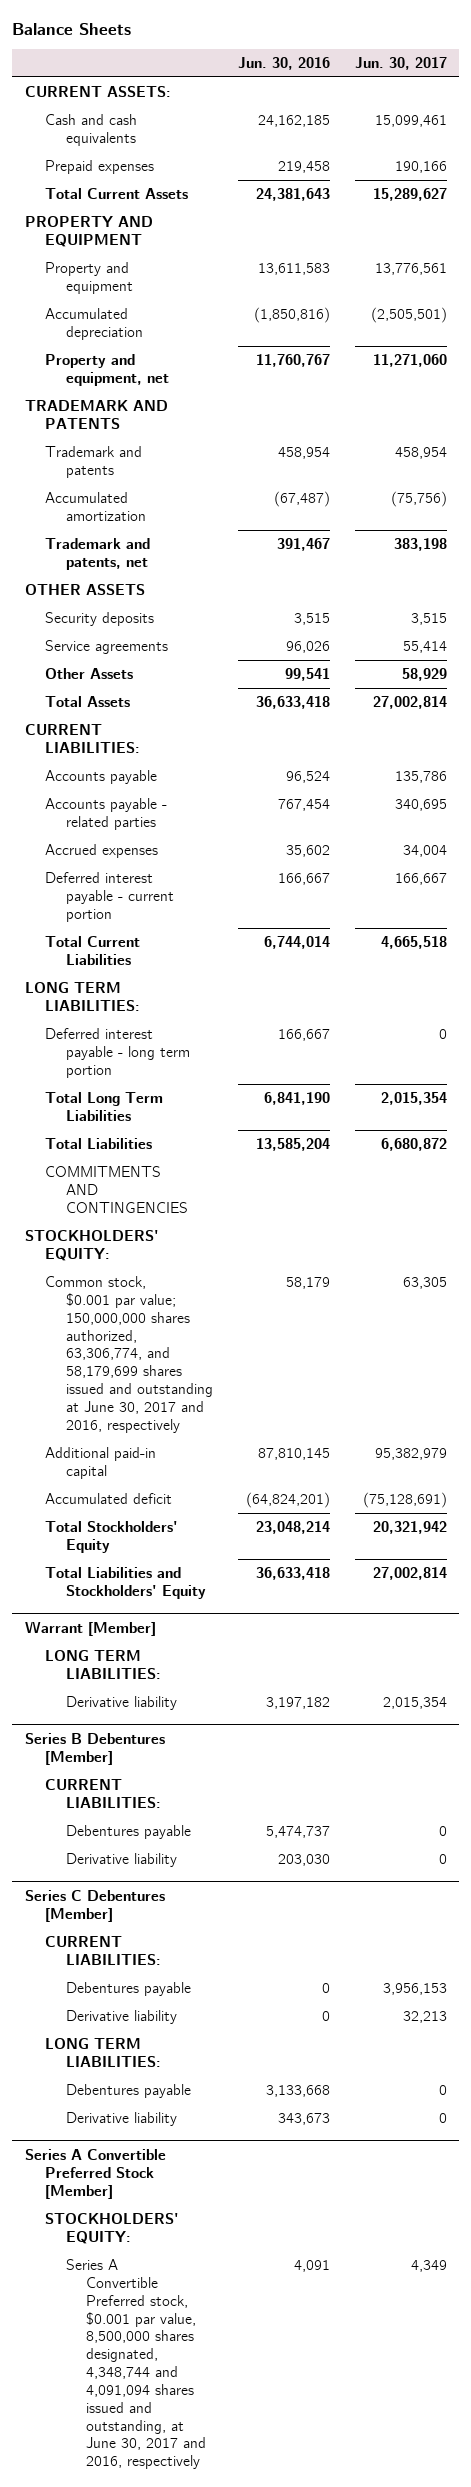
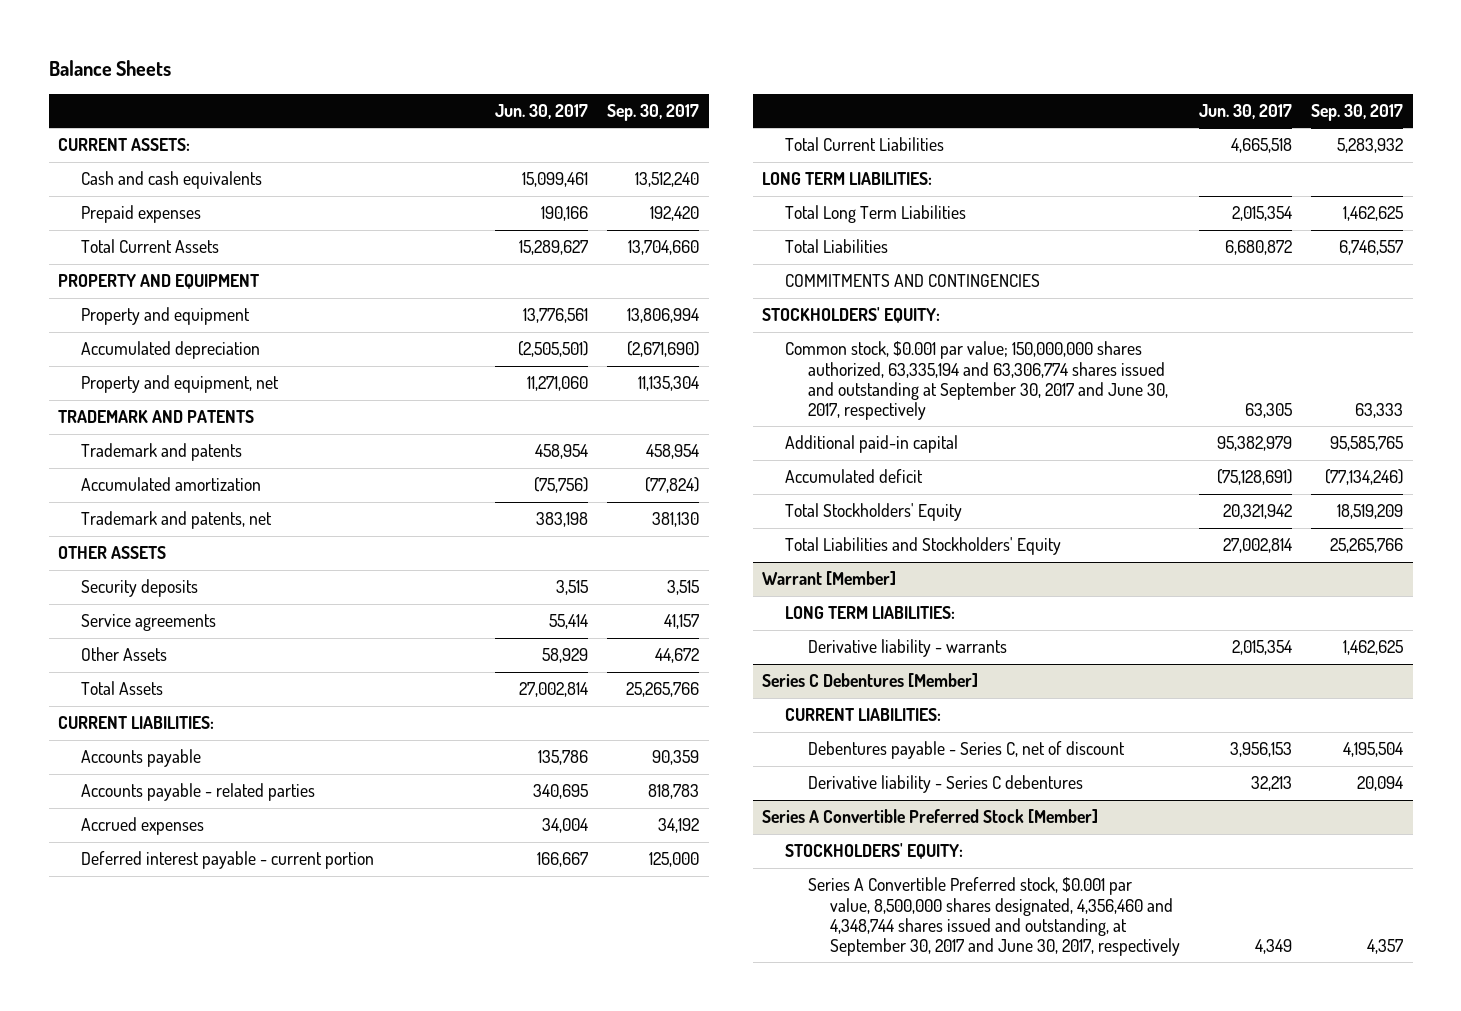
- | Jun. 30, 2016 | Jun. 30, 2017
+ | Jun. 30, 2017 | Sep. 30, 2017
- Deferred interest payable - long term portion | 166,667 | 0
- Common stock, $0.001 par value; 150,000,000 shares authorized, 63,306,774, and 58,179,699 shares issued and outstanding at June 30, 2017 and 2016, respectively | 58,179 | 63,305
+ Common stock, $0.001 par value; 150,000,000 shares authorized, 63,335,194 and 63,306,774 shares issued and outstanding at September 30, 2017 and June 30, 2017, respectively | 63,305 | 63,333
@ Warrant [Member]
- Derivative liability | 3,197,182 | 2,015,354
- Series B Debentures [Member]
- CURRENT LIABILITIES:
- Debentures payable | 5,474,737 | 0
- Derivative liability | 203,030 | 0
@ Warrant [Member]
+ Derivative liability - warrants | 2,015,354 | 1,462,625
@ Series C Debentures [Member]
- Debentures payable | 0 | 3,956,153
- Derivative liability | 0 | 32,213
- LONG TERM LIABILITIES:
- Debentures payable | 3,133,668 | 0
- Derivative liability | 343,673 | 0
+ Debentures payable - Series C, net of discount | 3,956,153 | 4,195,504
+ Derivative liability - Series C debentures | 32,213 | 20,094
@ Series A Convertible Preferred Stock [Member]
- Series A Convertible Preferred stock, $0.001 par value, 8,500,000 shares designated, 4,348,744 and 4,091,094 shares issued and outstanding, at June 30, 2017 and 2016, respectively | 4,091 | 4,349
+ Series A Convertible Preferred stock, $0.001 par value, 8,500,000 shares designated, 4,356,460 and 4,348,744 shares issued and outstanding, at September 30, 2017 and June 30, 2017, respectively | 4,349 | 4,357

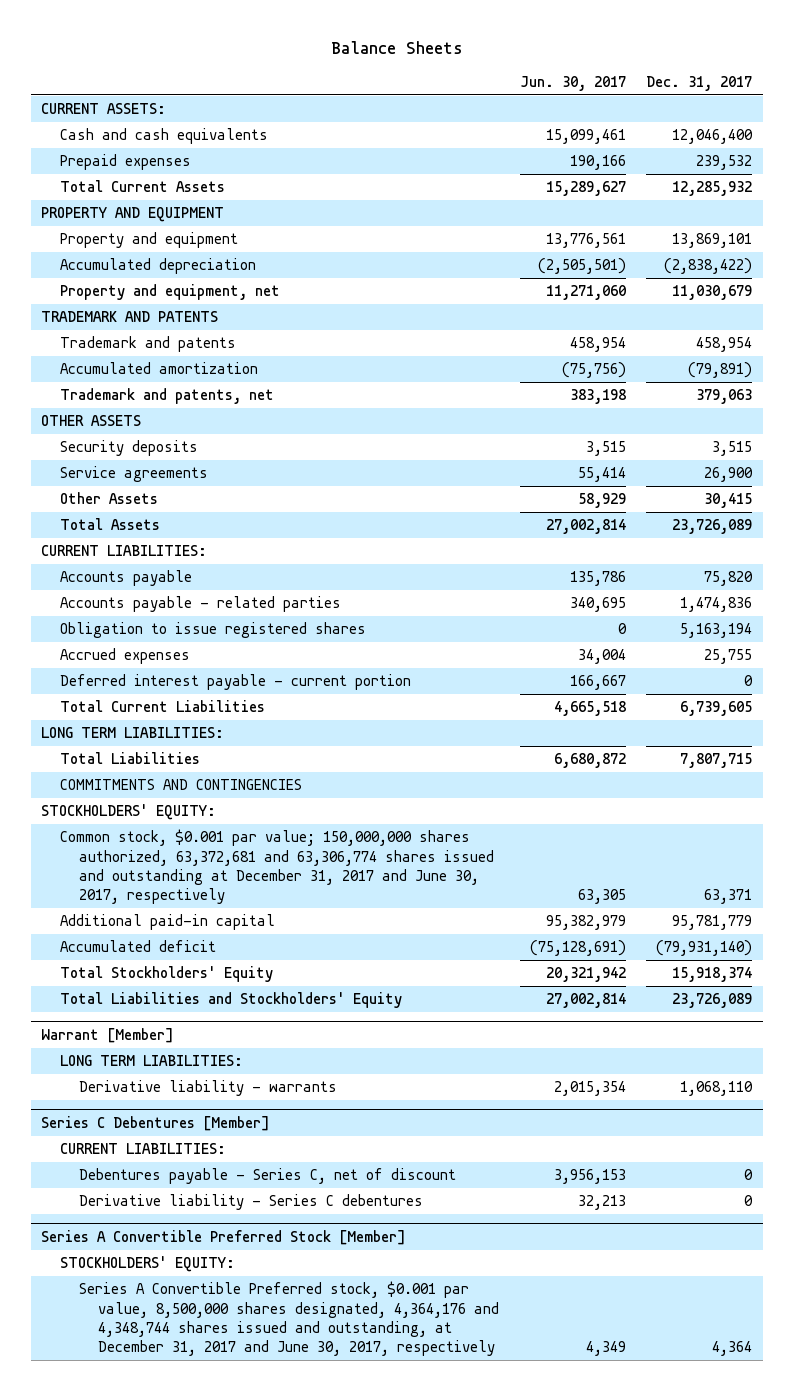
- | Jun. 30, 2017 | Sep. 30, 2017
+ | Jun. 30, 2017 | Dec. 31, 2017
+ Obligation to issue registered shares | 0 | 5,163,194
- Total Long Term Liabilities | 2,015,354 | 1,462,625
- Common stock, $0.001 par value; 150,000,000 shares authorized, 63,335,194 and 63,306,774 shares issued and outstanding at September 30, 2017 and June 30, 2017, respectively | 63,305 | 63,333
+ Common stock, $0.001 par value; 150,000,000 shares authorized, 63,372,681 and 63,306,774 shares issued and outstanding at December 31, 2017 and June 30, 2017, respectively | 63,305 | 63,371
@ Series A Convertible Preferred Stock [Member]
- Series A Convertible Preferred stock, $0.001 par value, 8,500,000 shares designated, 4,356,460 and 4,348,744 shares issued and outstanding, at September 30, 2017 and June 30, 2017, respectively | 4,349 | 4,357
+ Series A Convertible Preferred stock, $0.001 par value, 8,500,000 shares designated, 4,364,176 and 4,348,744 shares issued and outstanding, at December 31, 2017 and June 30, 2017, respectively | 4,349 | 4,364

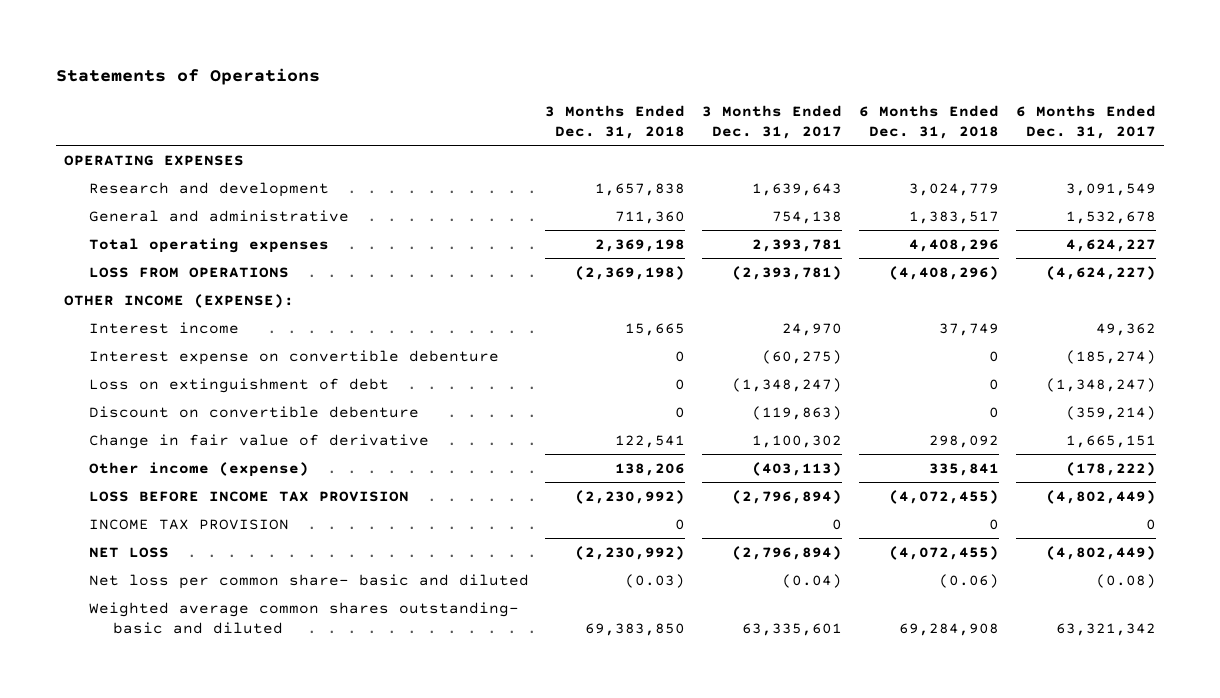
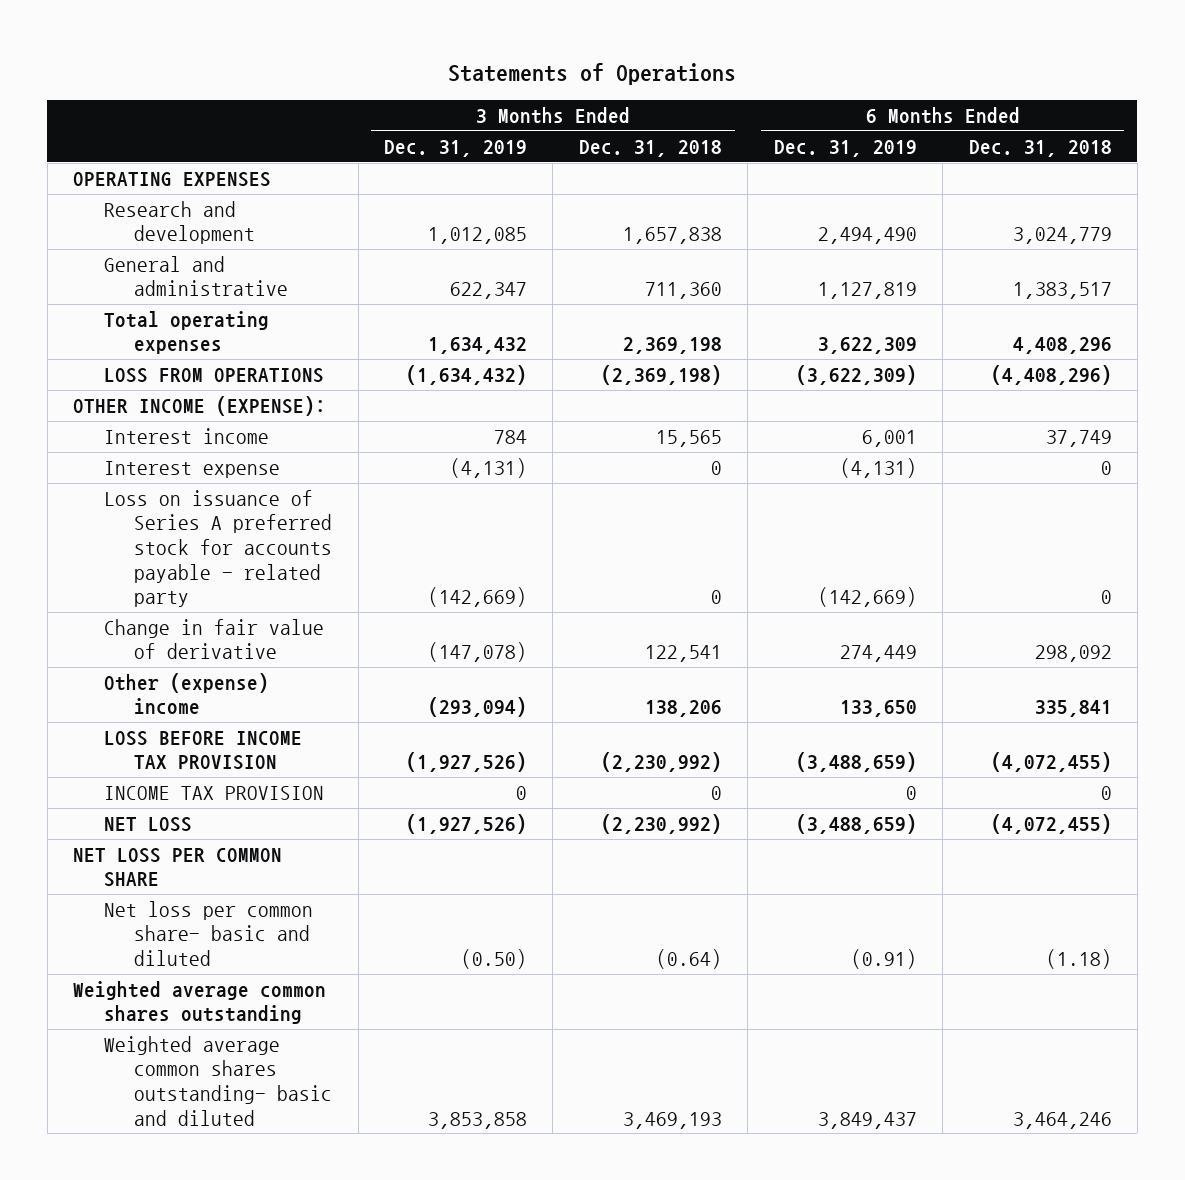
- | 3 Months Ended Dec. 31, 2018 | 3 Months Ended Dec. 31, 2017 | 6 Months Ended Dec. 31, 2018 | 6 Months Ended Dec. 31, 2017
+ | 3 Months Ended Dec. 31, 2019 | 3 Months Ended Dec. 31, 2018 | 6 Months Ended Dec. 31, 2019 | 6 Months Ended Dec. 31, 2018
- Interest income | 15,665 | 24,970 | 37,749 | 49,362
- Interest expense on convertible debenture | 0 | (60,275) | 0 | (185,274)
- Loss on extinguishment of debt | 0 | (1,348,247) | 0 | (1,348,247)
- Discount on convertible debenture | 0 | (119,863) | 0 | (359,214)
+ Interest income | 784 | 15,565 | 6,001 | 37,749
+ Interest expense | (4,131) | 0 | (4,131) | 0
+ Loss on issuance of Series A preferred stock for accounts payable - related party | (142,669) | 0 | (142,669) | 0
- Other income (expense) | 138,206 | (403,113) | 335,841 | (178,222)
+ Other (expense) income | (293,094) | 138,206 | 133,650 | 335,841
- Net loss per common share- basic and diluted | (0.03) | (0.04) | (0.06) | (0.08)
- Weighted average common shares outstanding- basic and diluted | 69,383,850 | 63,335,601 | 69,284,908 | 63,321,342
+ NET LOSS PER COMMON SHARE
+ Net loss per common share- basic and diluted | (0.50) | (0.64) | (0.91) | (1.18)
+ Weighted average common shares outstanding
+ Weighted average common shares outstanding- basic and diluted | 3,853,858 | 3,469,193 | 3,849,437 | 3,464,246

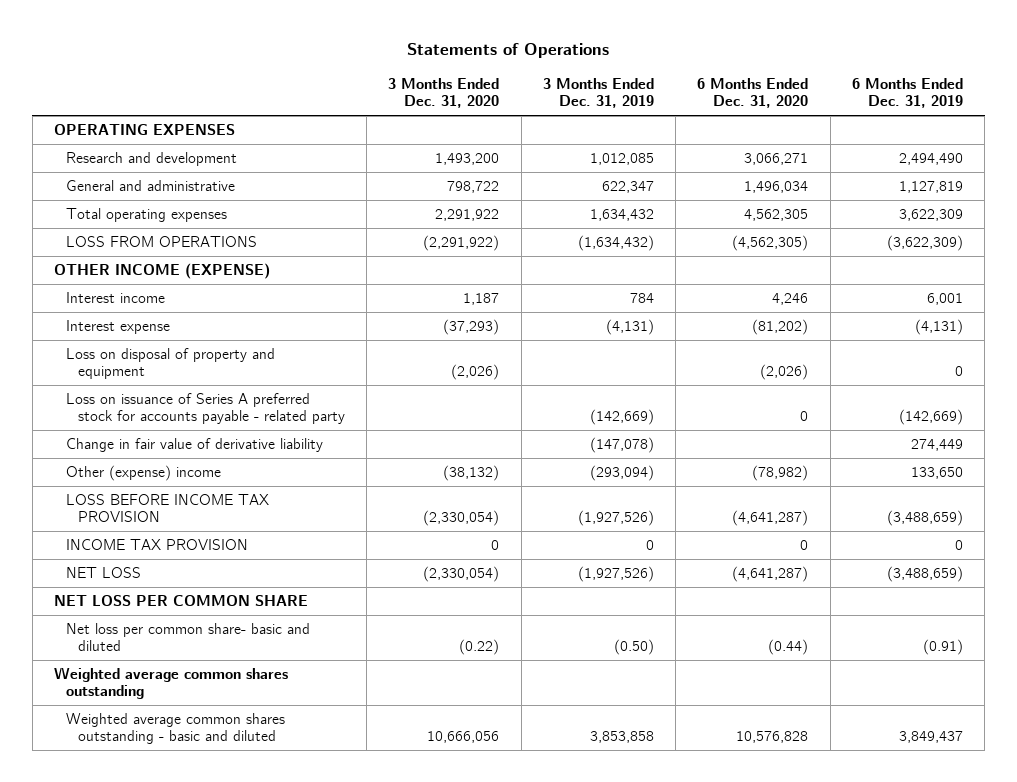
- | 3 Months Ended Dec. 31, 2019 | 3 Months Ended Dec. 31, 2018 | 6 Months Ended Dec. 31, 2019 | 6 Months Ended Dec. 31, 2018
+ | 3 Months Ended Dec. 31, 2020 | 3 Months Ended Dec. 31, 2019 | 6 Months Ended Dec. 31, 2020 | 6 Months Ended Dec. 31, 2019
- OTHER INCOME (EXPENSE):
+ OTHER INCOME (EXPENSE)
+ Loss on disposal of property and equipment | (2,026) | | (2,026) | 0
- Change in fair value of derivative | (147,078) | 122,541 | 274,449 | 298,092
+ Change in fair value of derivative liability | | (147,078) | | 274,449
- Weighted average common shares outstanding- basic and diluted | 3,853,858 | 3,469,193 | 3,849,437 | 3,464,246
+ Weighted average common shares outstanding - basic and diluted | 10,666,056 | 3,853,858 | 10,576,828 | 3,849,437

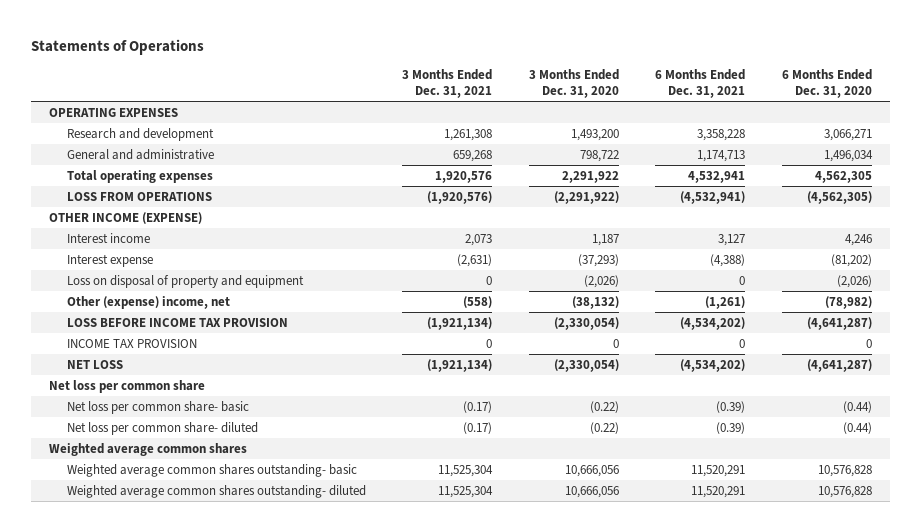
- | 3 Months Ended Dec. 31, 2020 | 3 Months Ended Dec. 31, 2019 | 6 Months Ended Dec. 31, 2020 | 6 Months Ended Dec. 31, 2019
+ | 3 Months Ended Dec. 31, 2021 | 3 Months Ended Dec. 31, 2020 | 6 Months Ended Dec. 31, 2021 | 6 Months Ended Dec. 31, 2020
- Loss on issuance of Series A preferred stock for accounts payable - related party | | (142,669) | 0 | (142,669)
- Change in fair value of derivative liability | | (147,078) | | 274,449
- Other (expense) income | (38,132) | (293,094) | (78,982) | 133,650
+ Other (expense) income, net | (558) | (38,132) | (1,261) | (78,982)
- NET LOSS PER COMMON SHARE
- Net loss per common share- basic and diluted | (0.22) | (0.50) | (0.44) | (0.91)
- Weighted average common shares outstanding
- Weighted average common shares outstanding - basic and diluted | 10,666,056 | 3,853,858 | 10,576,828 | 3,849,437
+ Net loss per common share
+ Net loss per common share- basic | (0.17) | (0.22) | (0.39) | (0.44)
+ Net loss per common share- diluted | (0.17) | (0.22) | (0.39) | (0.44)
+ Weighted average common shares
+ Weighted average common shares outstanding- basic | 11,525,304 | 10,666,056 | 11,520,291 | 10,576,828
+ Weighted average common shares outstanding- diluted | 11,525,304 | 10,666,056 | 11,520,291 | 10,576,828

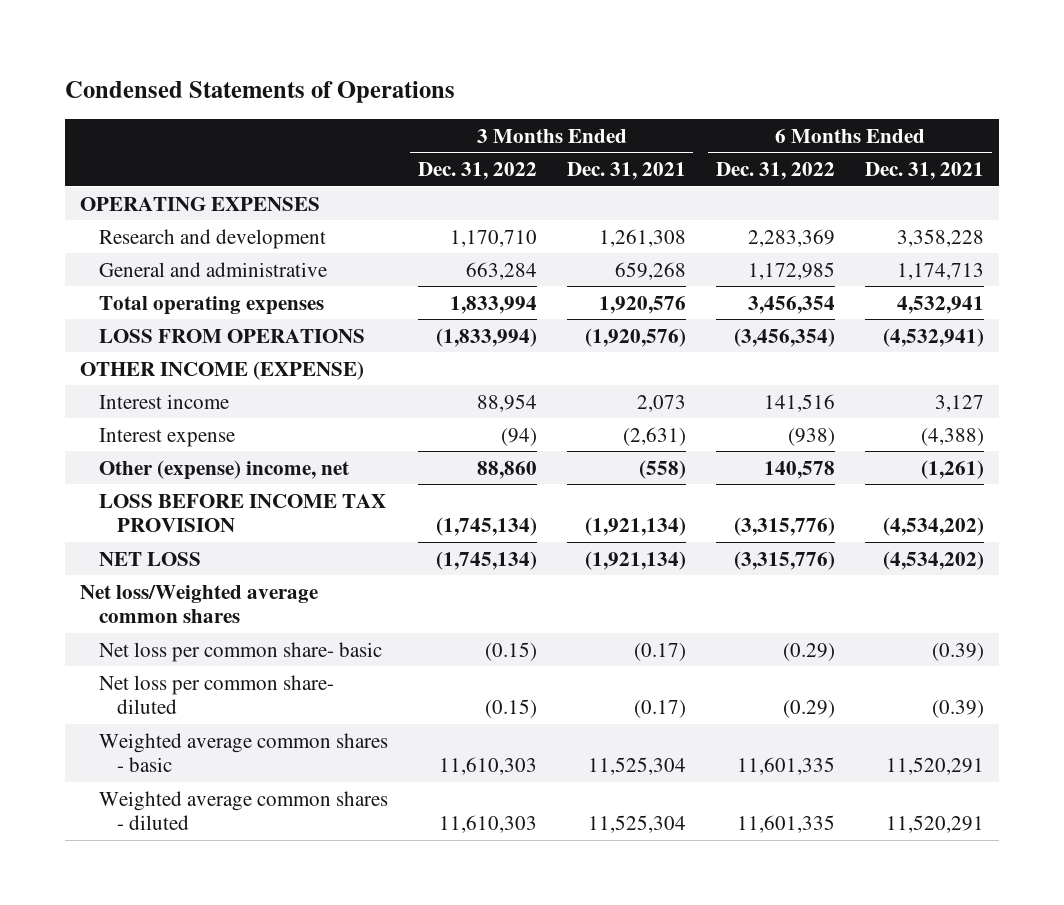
- Statements of Operations
+ Condensed Statements of Operations
- | 3 Months Ended Dec. 31, 2021 | 3 Months Ended Dec. 31, 2020 | 6 Months Ended Dec. 31, 2021 | 6 Months Ended Dec. 31, 2020
+ | 3 Months Ended Dec. 31, 2022 | 3 Months Ended Dec. 31, 2021 | 6 Months Ended Dec. 31, 2022 | 6 Months Ended Dec. 31, 2021
- Loss on disposal of property and equipment | 0 | (2,026) | 0 | (2,026)
- INCOME TAX PROVISION | 0 | 0 | 0 | 0
- Net loss per common share
+ Net loss/Weighted average common shares
- Weighted average common shares
- Weighted average common shares outstanding- basic | 11,525,304 | 10,666,056 | 11,520,291 | 10,576,828
- Weighted average common shares outstanding- diluted | 11,525,304 | 10,666,056 | 11,520,291 | 10,576,828
+ Weighted average common shares - basic | 11,610,303 | 11,525,304 | 11,601,335 | 11,520,291
+ Weighted average common shares - diluted | 11,610,303 | 11,525,304 | 11,601,335 | 11,520,291

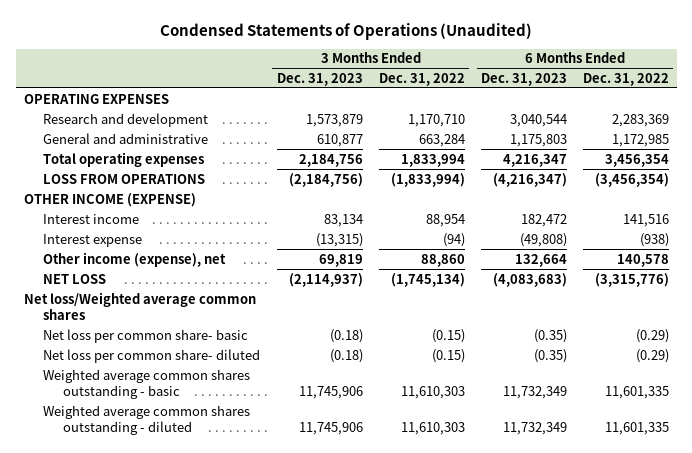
- Condensed Statements of Operations
+ Condensed Statements of Operations (Unaudited)
- | 3 Months Ended Dec. 31, 2022 | 3 Months Ended Dec. 31, 2021 | 6 Months Ended Dec. 31, 2022 | 6 Months Ended Dec. 31, 2021
+ | 3 Months Ended Dec. 31, 2023 | 3 Months Ended Dec. 31, 2022 | 6 Months Ended Dec. 31, 2023 | 6 Months Ended Dec. 31, 2022
- Other (expense) income, net | 88,860 | (558) | 140,578 | (1,261)
- LOSS BEFORE INCOME TAX PROVISION | (1,745,134) | (1,921,134) | (3,315,776) | (4,534,202)
+ Other income (expense), net | 69,819 | 88,860 | 132,664 | 140,578
- Weighted average common shares - basic | 11,610,303 | 11,525,304 | 11,601,335 | 11,520,291
- Weighted average common shares - diluted | 11,610,303 | 11,525,304 | 11,601,335 | 11,520,291
+ Weighted average common shares outstanding - basic | 11,745,906 | 11,610,303 | 11,732,349 | 11,601,335
+ Weighted average common shares outstanding - diluted | 11,745,906 | 11,610,303 | 11,732,349 | 11,601,335

